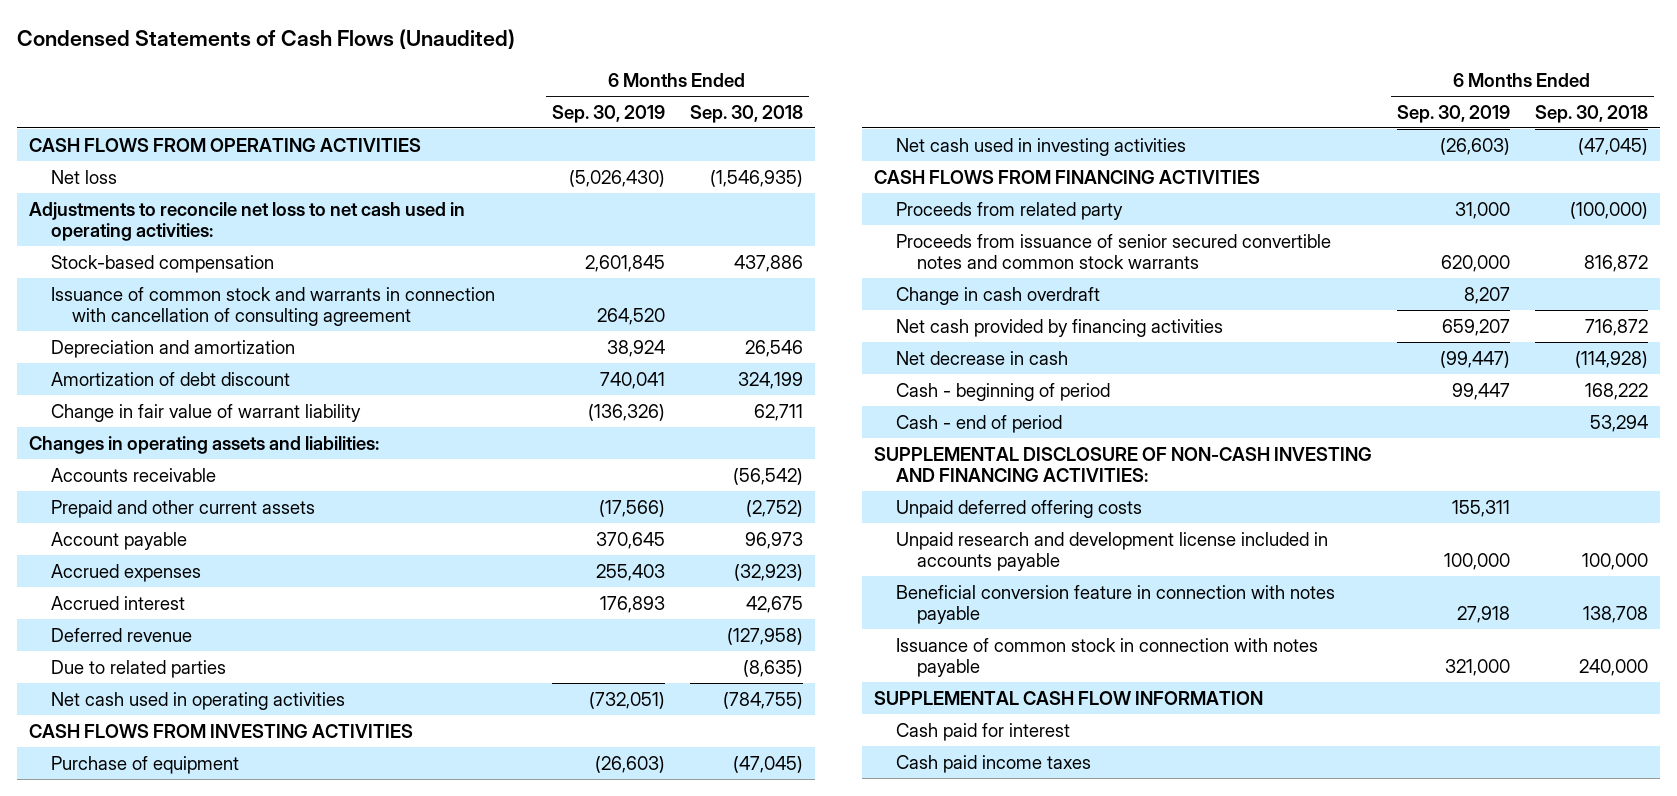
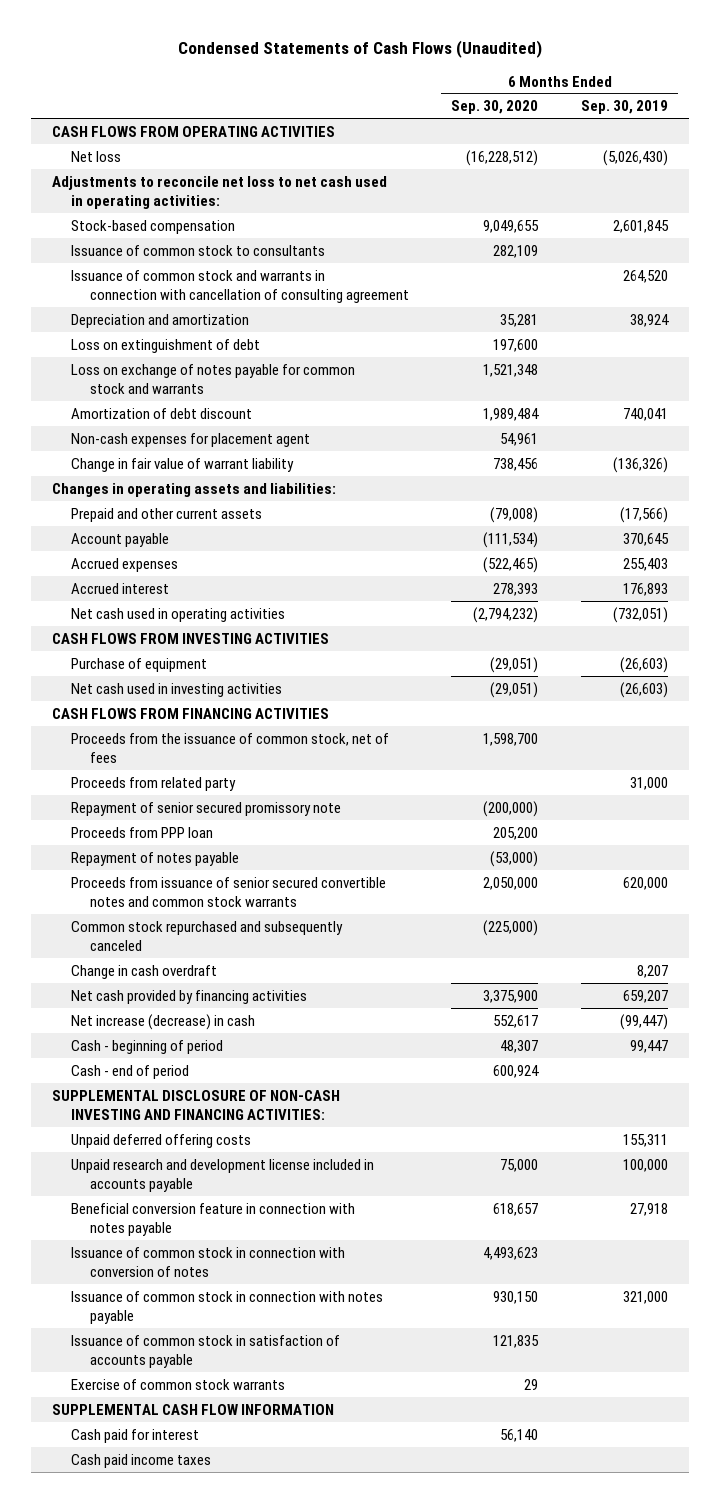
- | 6 Months Ended Sep. 30, 2019 | 6 Months Ended Sep. 30, 2018
+ | 6 Months Ended Sep. 30, 2020 | 6 Months Ended Sep. 30, 2019
+ Issuance of common stock to consultants | 282,109 |
+ Loss on extinguishment of debt | 197,600 |
+ Loss on exchange of notes payable for common stock and warrants | 1,521,348 |
+ Non-cash expenses for placement agent | 54,961 |
- Accounts receivable | | (56,542)
- Deferred revenue | | (127,958)
- Due to related parties | | (8,635)
+ Proceeds from the issuance of common stock, net of fees | 1,598,700 |
+ Repayment of senior secured promissory note | (200,000) |
+ Proceeds from PPP loan | 205,200 |
+ Repayment of notes payable | (53,000) |
+ Common stock repurchased and subsequently canceled | (225,000) |
- Net decrease in cash | (99,447) | (114,928)
+ Net increase (decrease) in cash | 552,617 | (99,447)
+ Issuance of common stock in connection with conversion of notes | 4,493,623 |
+ Issuance of common stock in satisfaction of accounts payable | 121,835 |
+ Exercise of common stock warrants | 29 |

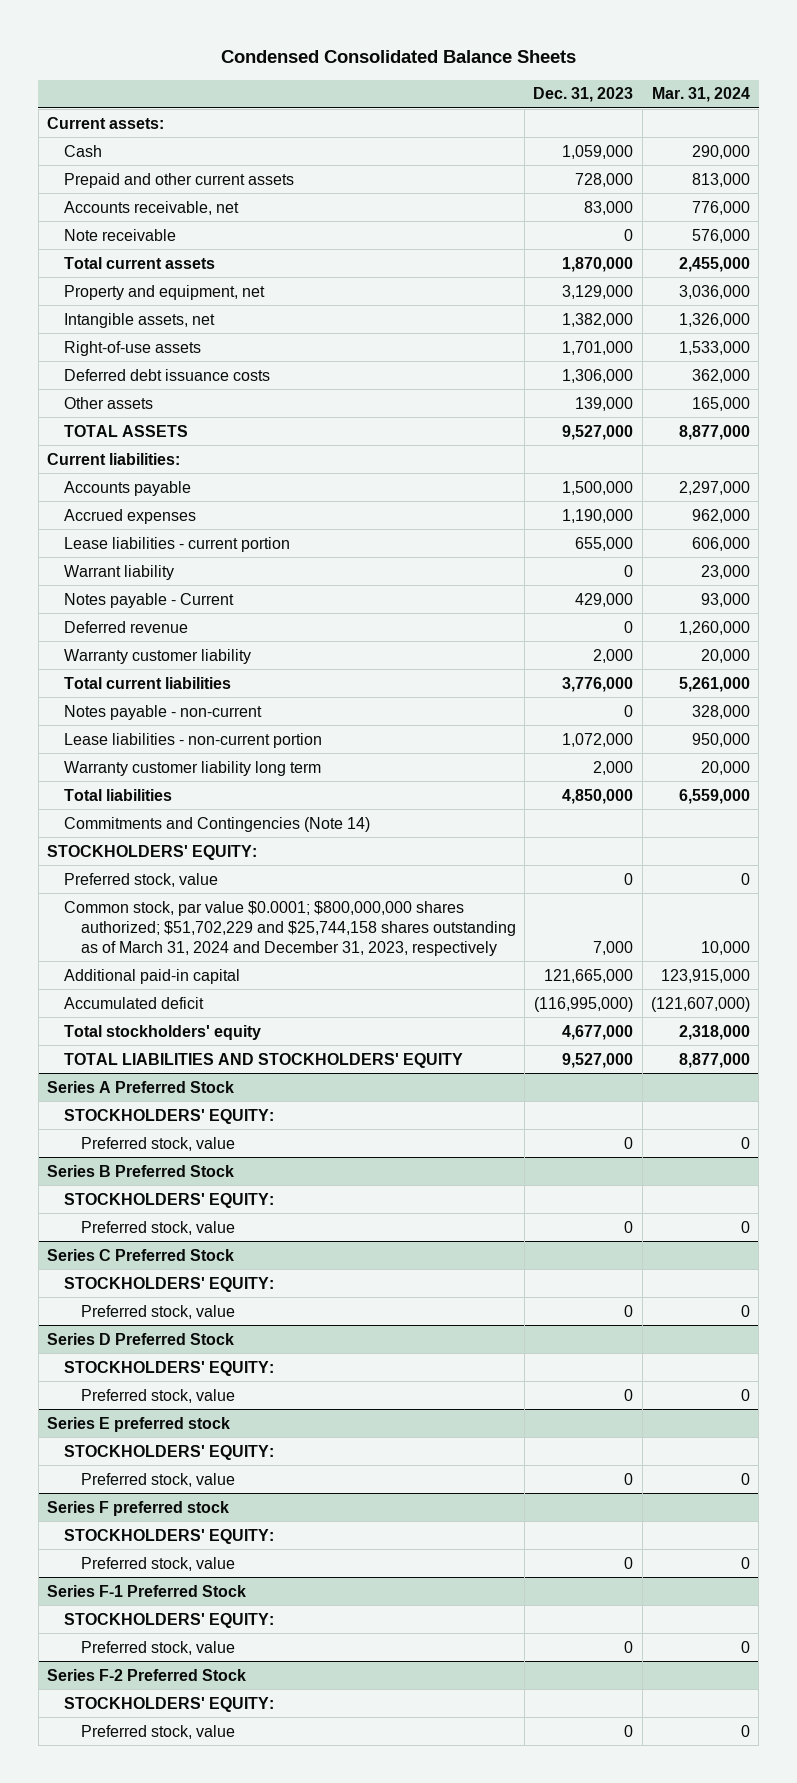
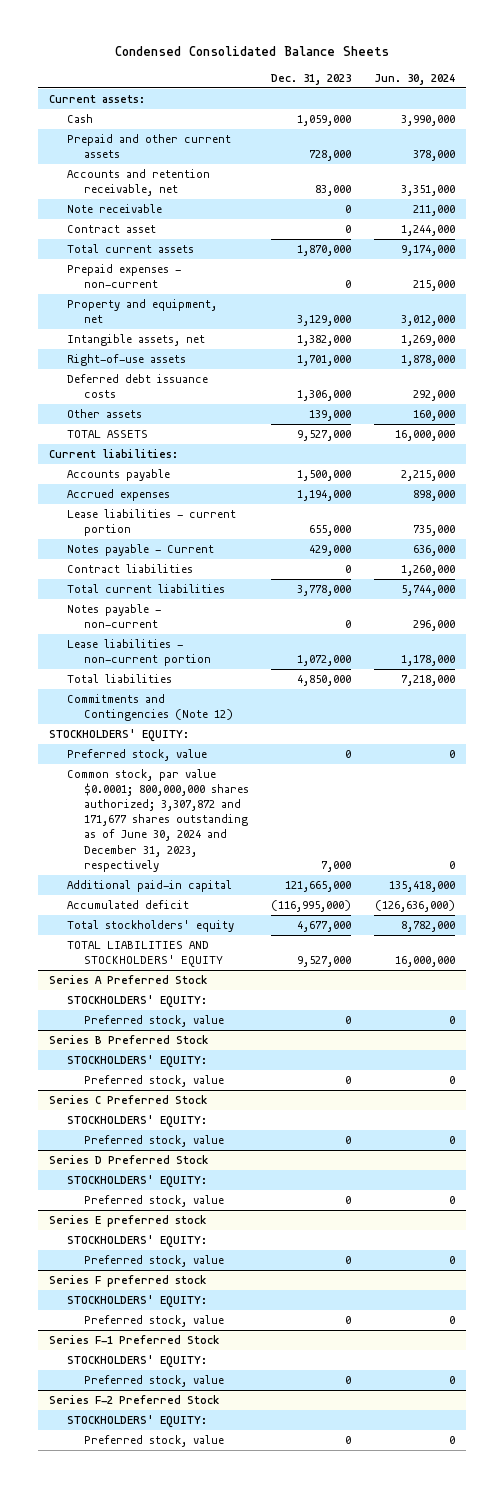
- | Dec. 31, 2023 | Mar. 31, 2024
+ | Dec. 31, 2023 | Jun. 30, 2024
- Accounts receivable, net | 83,000 | 776,000
+ Accounts and retention receivable, net | 83,000 | 3,351,000
+ Contract asset | 0 | 1,244,000
+ Prepaid expenses - non-current | 0 | 215,000
- Accrued expenses | 1,190,000 | 962,000
+ Accrued expenses | 1,194,000 | 898,000
- Warrant liability | 0 | 23,000
- Deferred revenue | 0 | 1,260,000
- Warranty customer liability | 2,000 | 20,000
- Total current liabilities | 3,776,000 | 5,261,000
+ Contract liabilities | 0 | 1,260,000
+ Total current liabilities | 3,778,000 | 5,744,000
- Warranty customer liability long term | 2,000 | 20,000
- Commitments and Contingencies (Note 14)
+ Commitments and Contingencies (Note 12)
- Common stock, par value $0.0001; $800,000,000 shares authorized; $51,702,229 and $25,744,158 shares outstanding as of March 31, 2024 and December 31, 2023, respectively | 7,000 | 10,000
+ Common stock, par value $0.0001; 800,000,000 shares authorized; 3,307,872 and 171,677 shares outstanding as of June 30, 2024 and December 31, 2023, respectively | 7,000 | 0

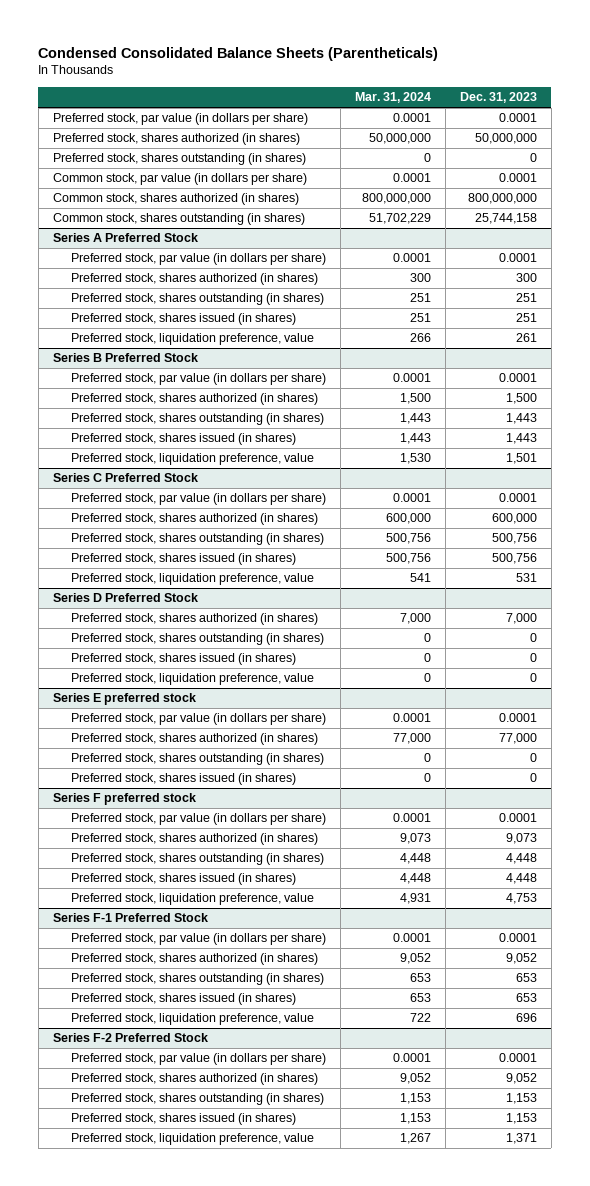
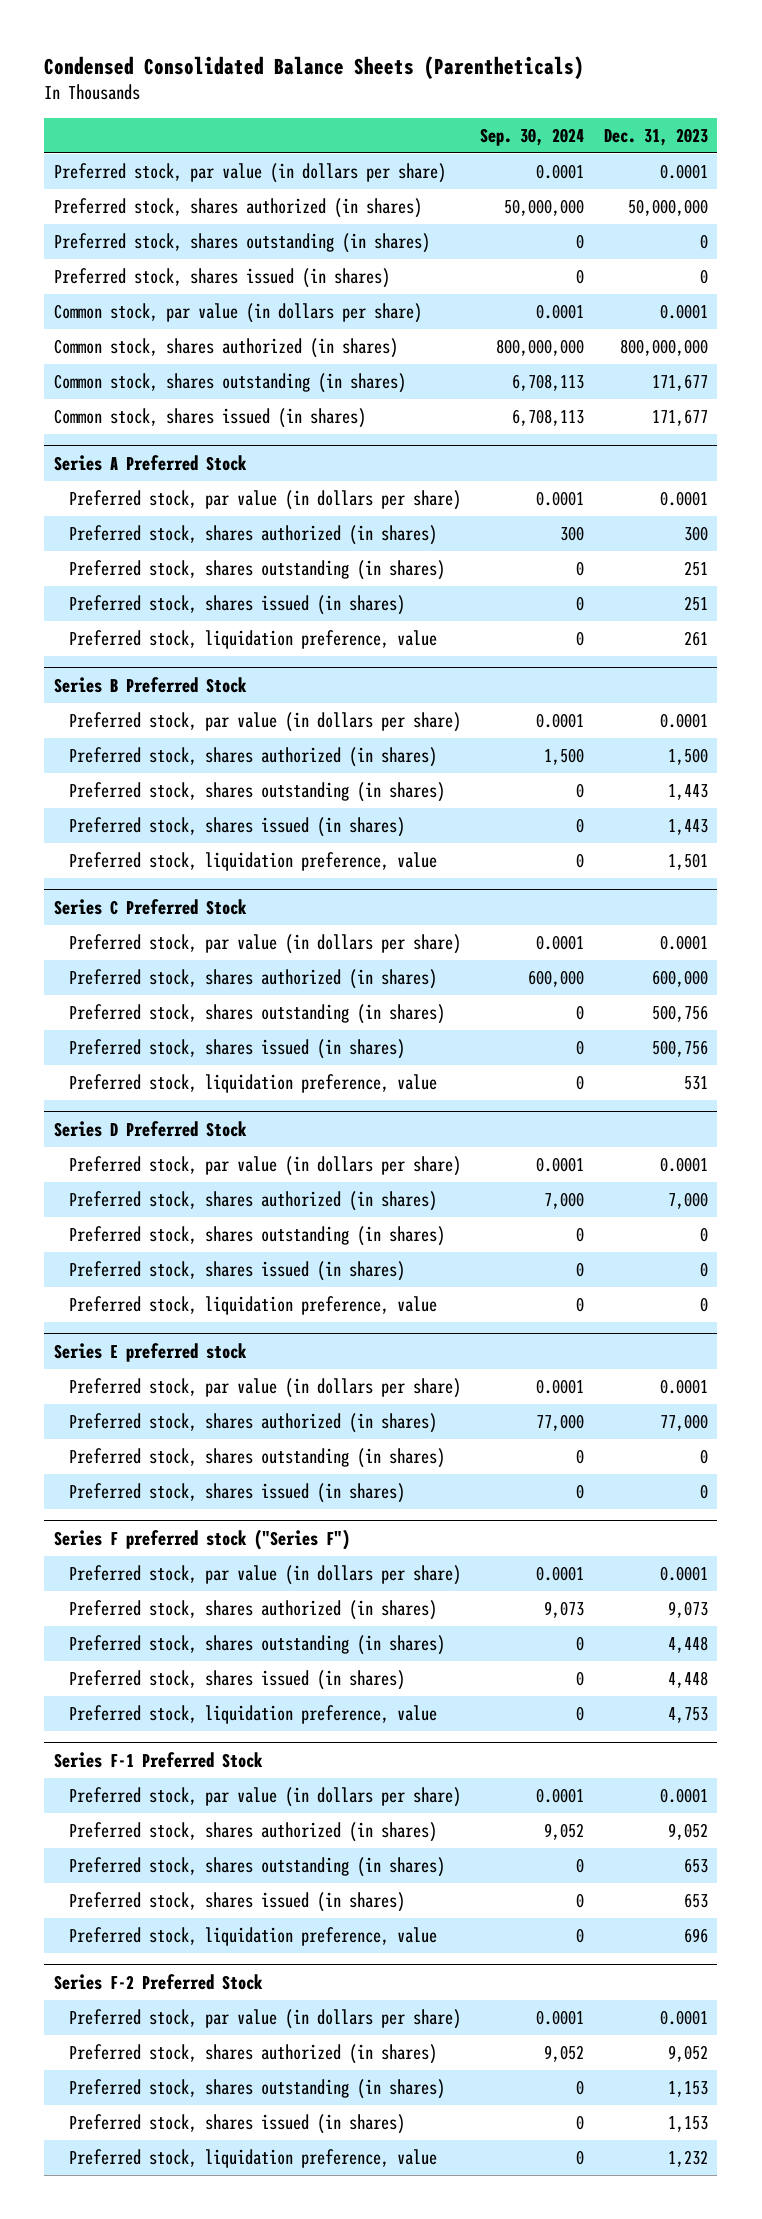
- | Mar. 31, 2024 | Dec. 31, 2023
+ | Sep. 30, 2024 | Dec. 31, 2023
+ Preferred stock, shares issued (in shares) | 0 | 0
- Common stock, shares outstanding (in shares) | 51,702,229 | 25,744,158
+ Common stock, shares outstanding (in shares) | 6,708,113 | 171,677
+ Common stock, shares issued (in shares) | 6,708,113 | 171,677
@ Series D Preferred Stock
+ Preferred stock, par value (in dollars per share) | 0.0001 | 0.0001
- Series F preferred stock
+ Series F preferred stock ("Series F")
@ Series F-2 Preferred Stock
- Preferred stock, liquidation preference, value | 1,267 | 1,371
+ Preferred stock, liquidation preference, value | 0 | 1,232

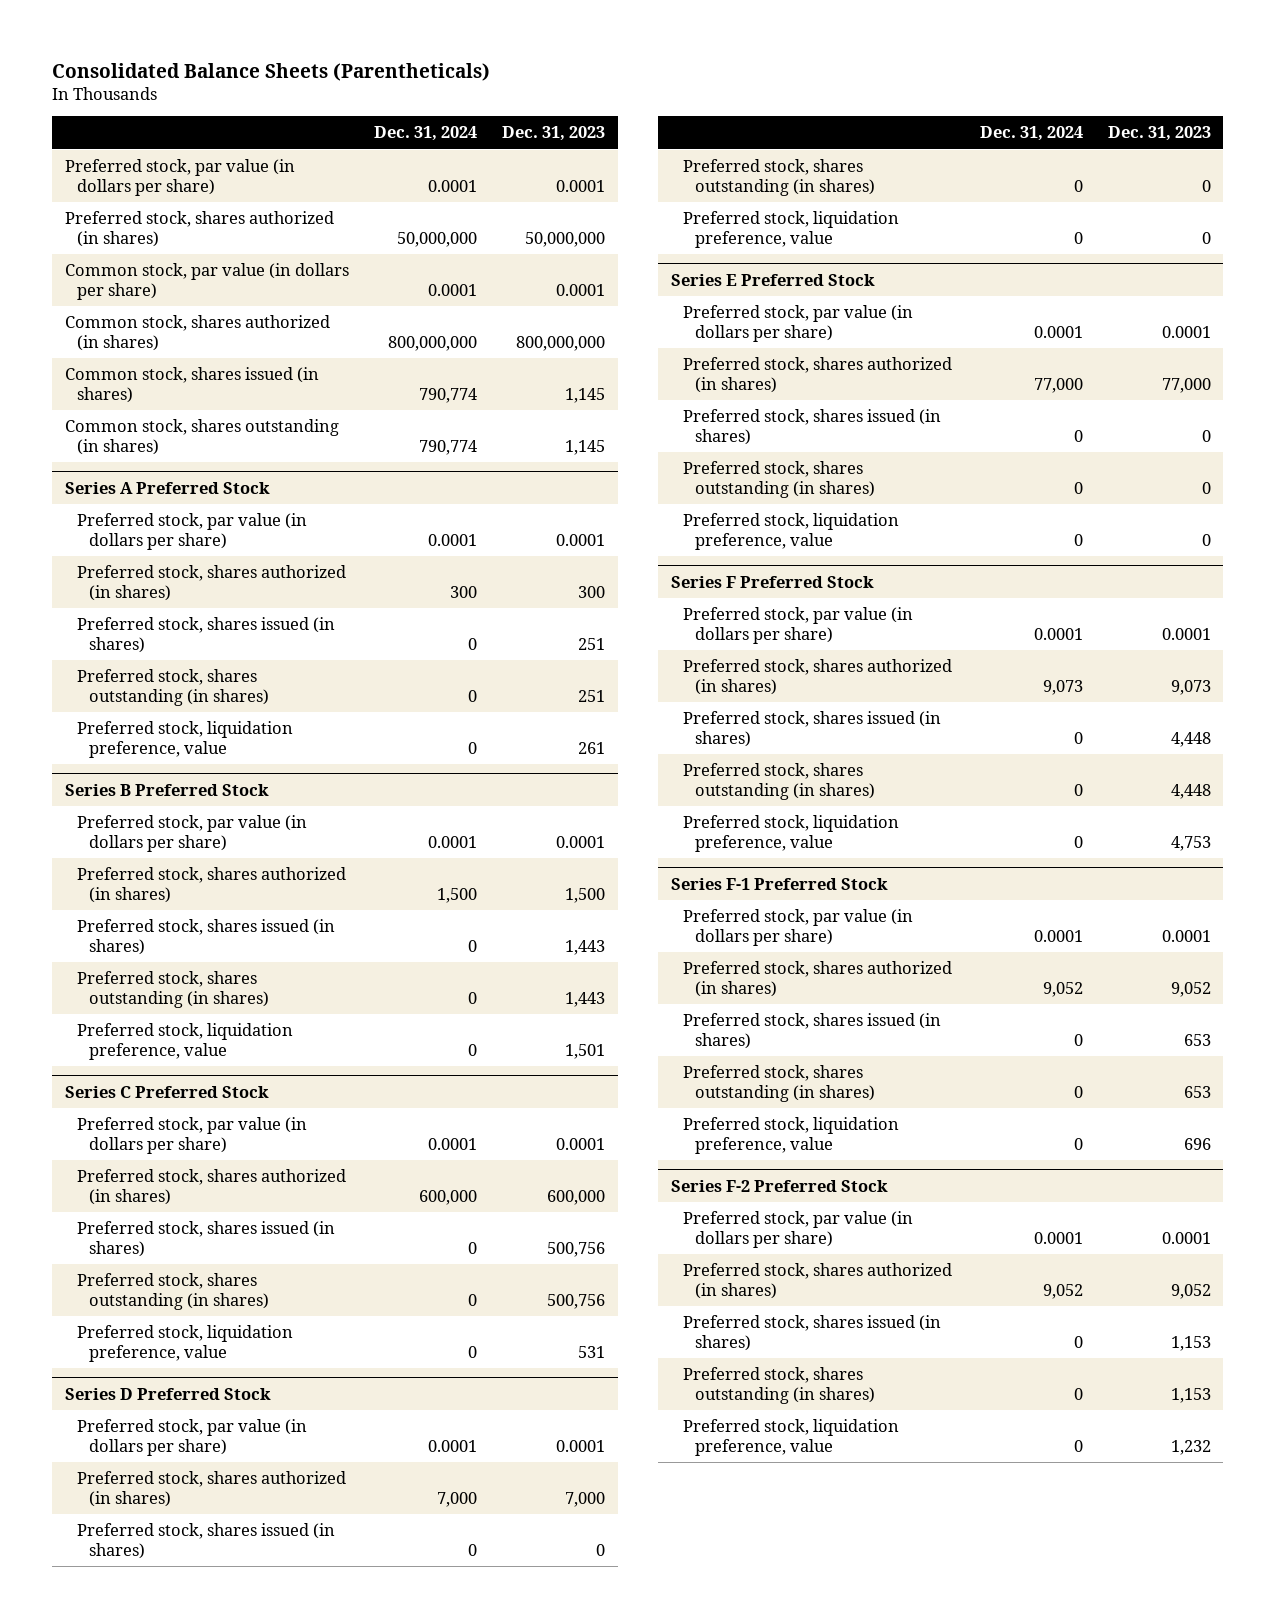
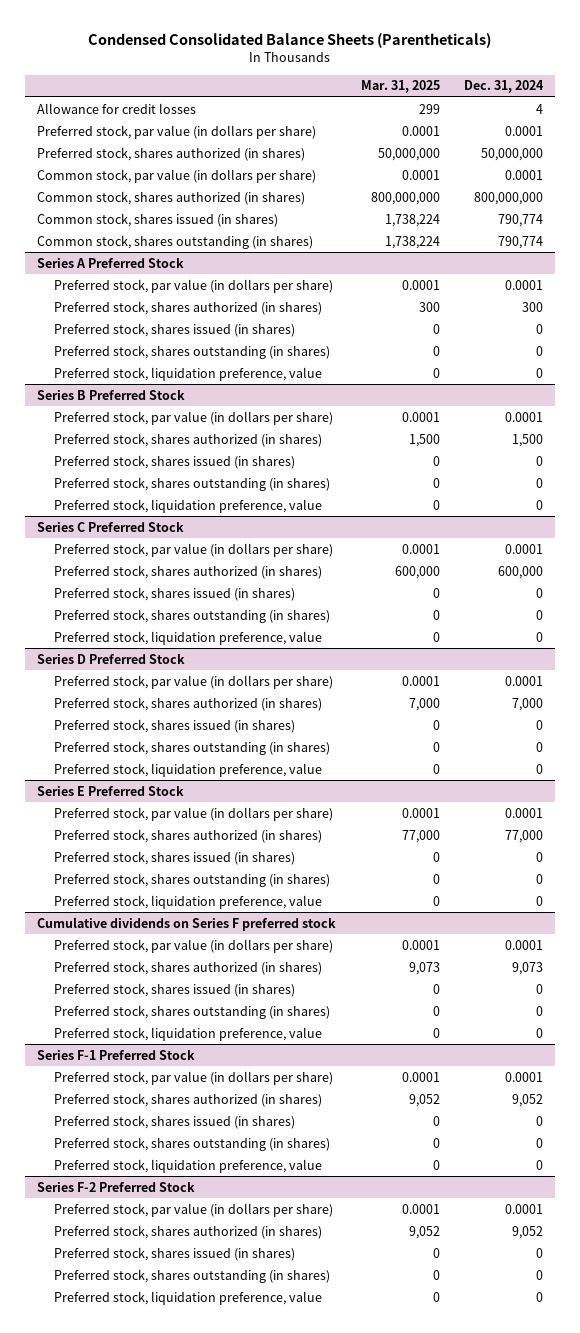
- Consolidated Balance Sheets (Parentheticals)
+ Condensed Consolidated Balance Sheets (Parentheticals)
- | Dec. 31, 2024 | Dec. 31, 2023
+ | Mar. 31, 2025 | Dec. 31, 2024
+ Allowance for credit losses | 299 | 4
- Series F Preferred Stock
+ Cumulative dividends on Series F preferred stock

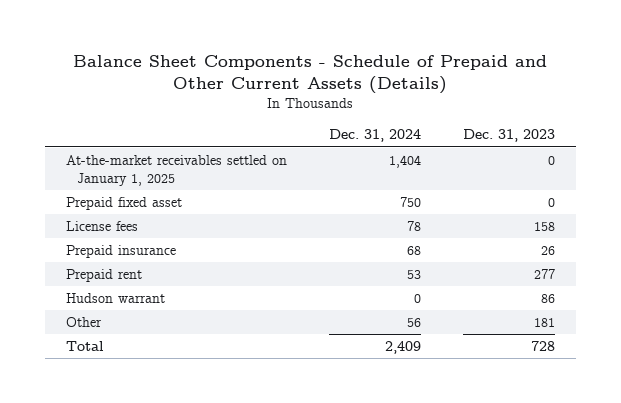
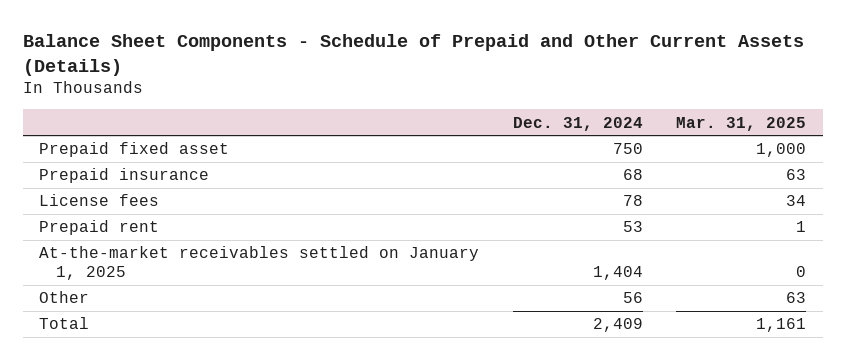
- | Dec. 31, 2024 | Dec. 31, 2023
+ | Dec. 31, 2024 | Mar. 31, 2025
moved down: License fees | 78 | 34
- Hudson warrant | 0 | 86
moved down: At-the-market receivables settled on January 1, 2025 | 1,404 | 0

